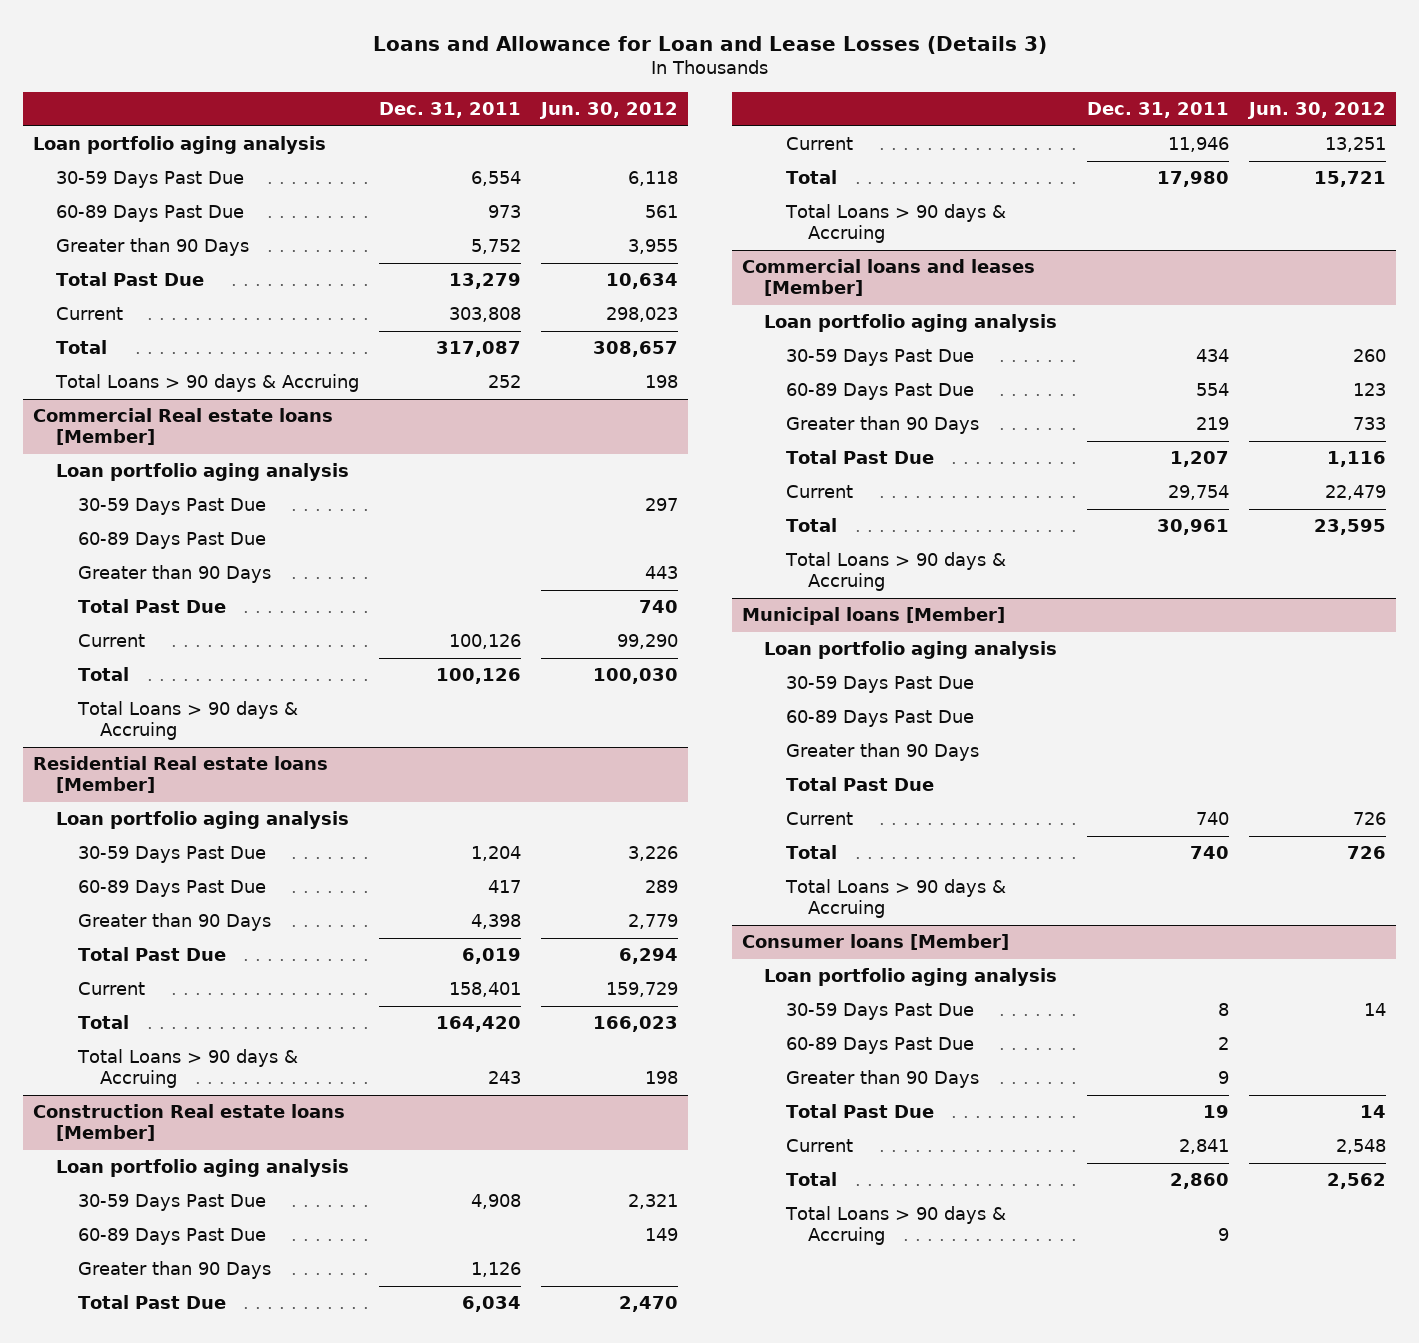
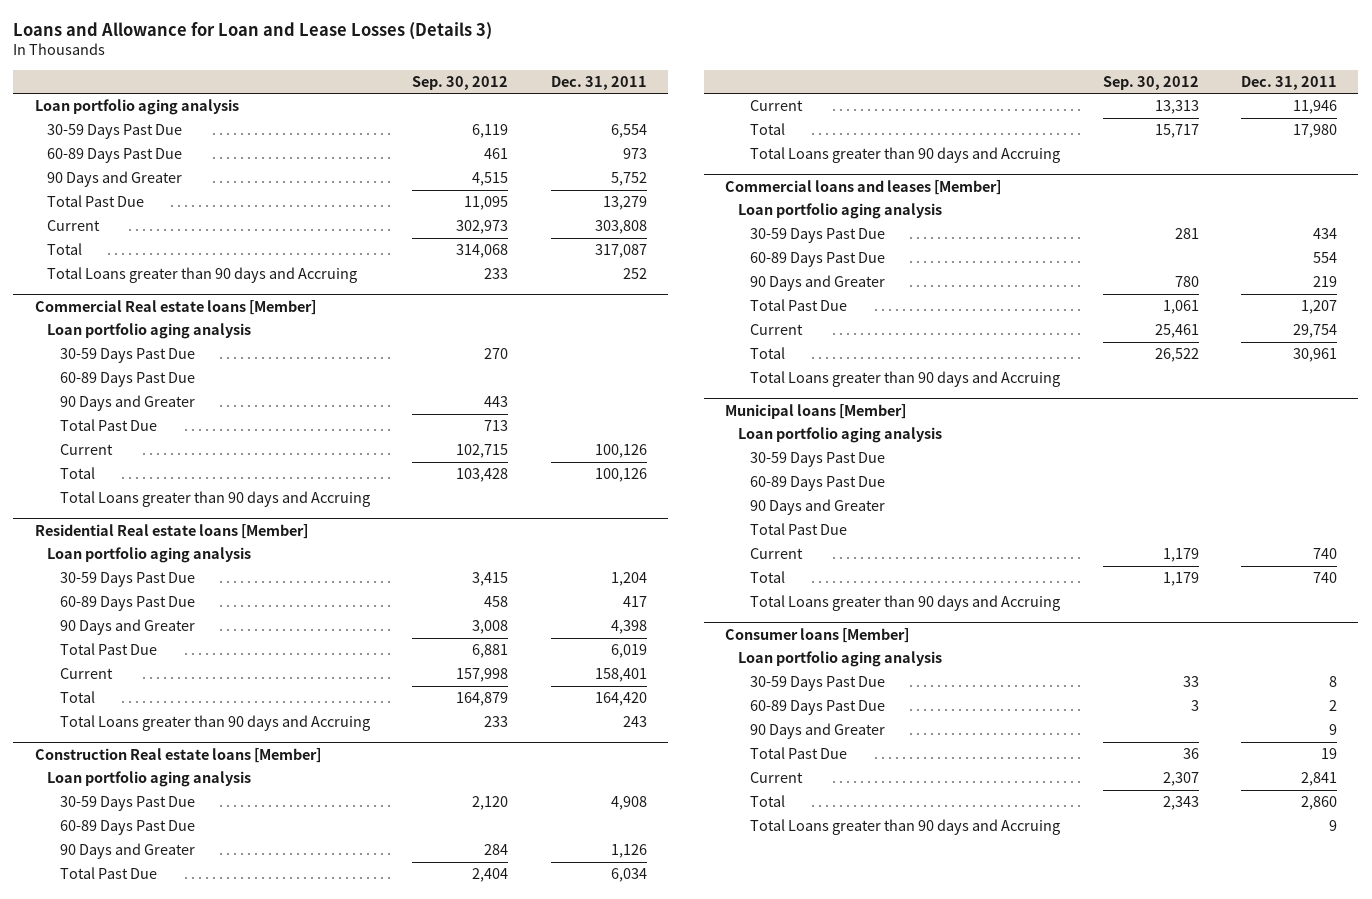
- | Dec. 31, 2011 | Jun. 30, 2012
+ | Sep. 30, 2012 | Dec. 31, 2011
- Greater than 90 Days | 5,752 | 3,955
+ 90 Days and Greater | 4,515 | 5,752
- Total Loans > 90 days & Accruing | 252 | 198
+ Total Loans greater than 90 days and Accruing | 233 | 252
@ Commercial Real estate loans [Member]
- Greater than 90 Days | | 443
+ 90 Days and Greater | 443 |
- Total Loans > 90 days & Accruing
+ Total Loans greater than 90 days and Accruing
@ Residential Real estate loans [Member]
- Greater than 90 Days | 4,398 | 2,779
+ 90 Days and Greater | 3,008 | 4,398
- Total Loans > 90 days & Accruing | 243 | 198
+ Total Loans greater than 90 days and Accruing | 233 | 243
@ Construction Real estate loans [Member]
- Greater than 90 Days | 1,126 |
+ 90 Days and Greater | 284 | 1,126
- Total Loans > 90 days & Accruing
+ Total Loans greater than 90 days and Accruing
@ Commercial loans and leases [Member]
- Greater than 90 Days | 219 | 733
+ 90 Days and Greater | 780 | 219
- Total Loans > 90 days & Accruing
+ Total Loans greater than 90 days and Accruing
@ Municipal loans [Member]
- Greater than 90 Days
+ 90 Days and Greater
- Total Loans > 90 days & Accruing
+ Total Loans greater than 90 days and Accruing
@ Consumer loans [Member]
- Greater than 90 Days | 9 |
+ 90 Days and Greater | | 9
- Total Loans > 90 days & Accruing | 9 |
+ Total Loans greater than 90 days and Accruing | | 9

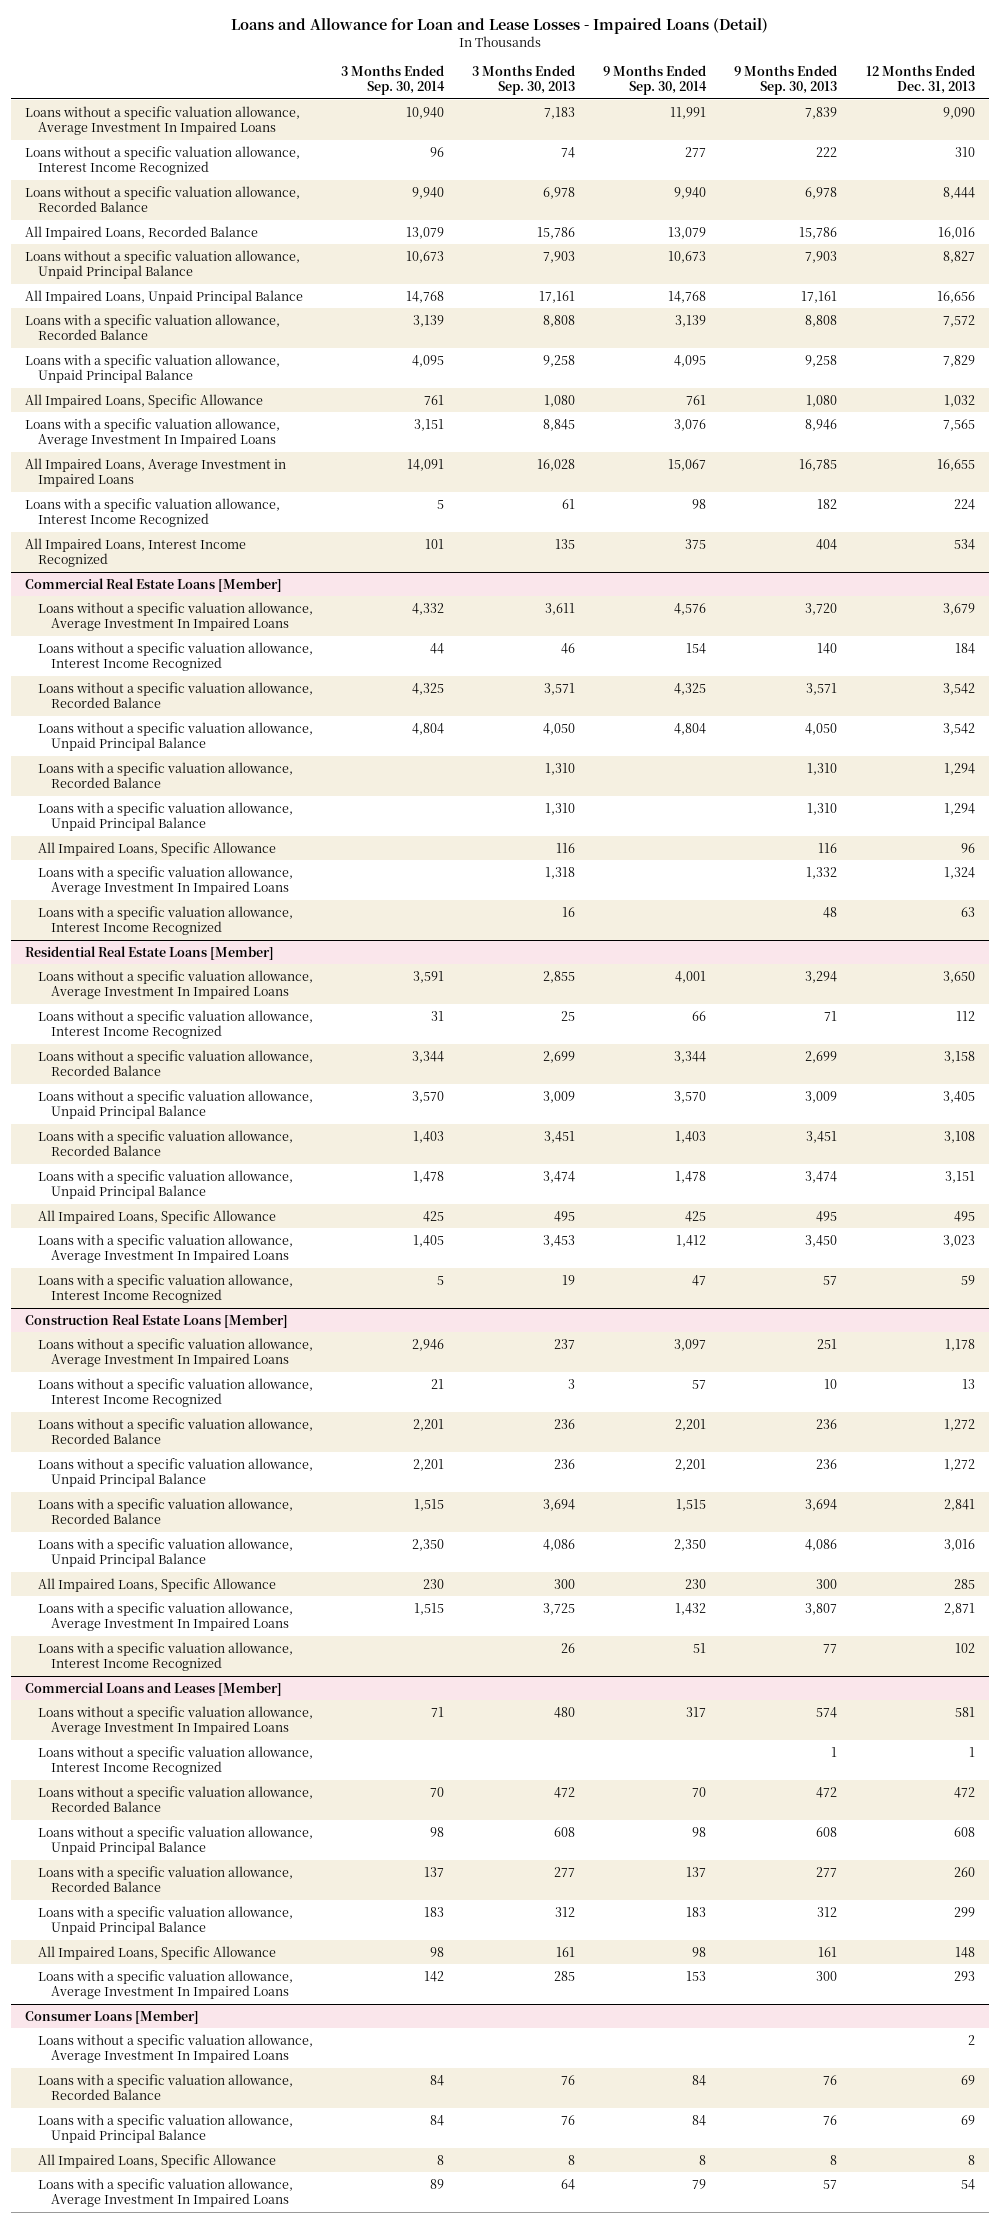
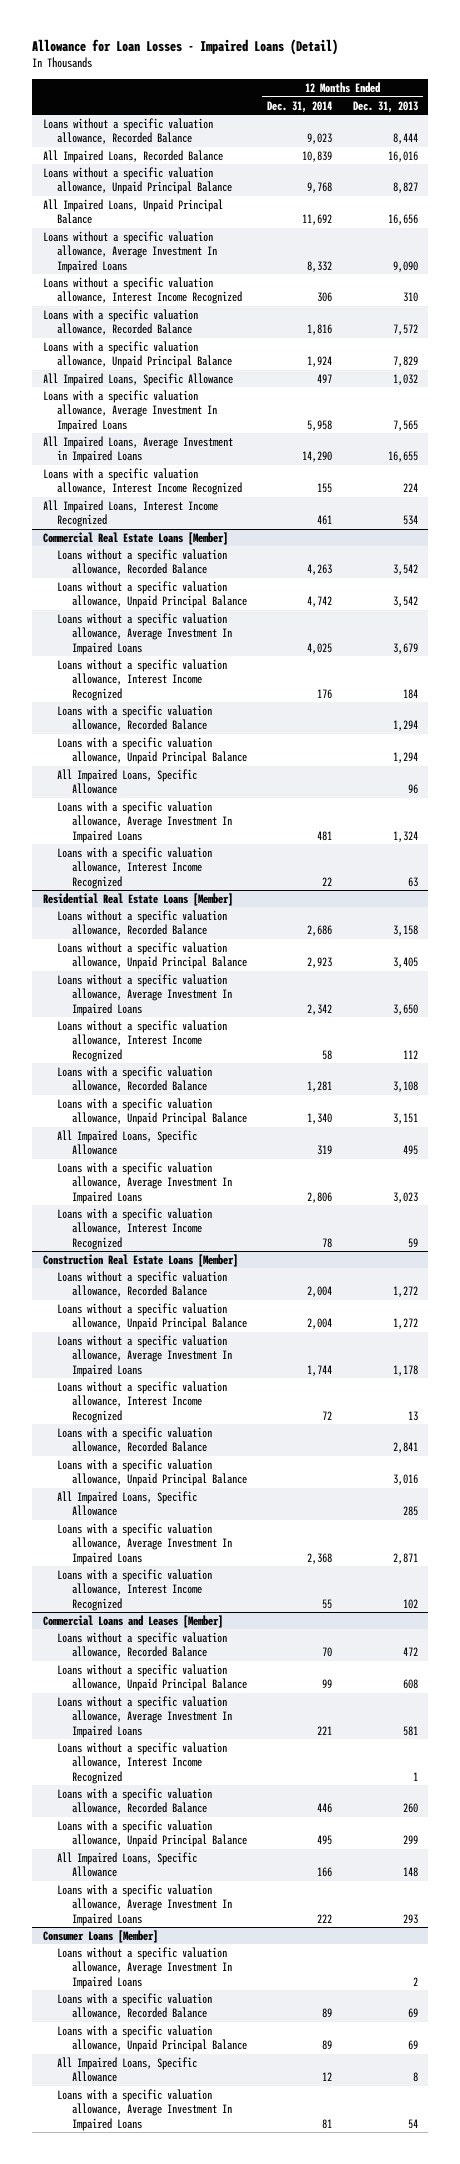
- Loans and Allowance for Loan and Lease Losses - Impaired Loans (Detail)
+ Allowance for Loan Losses - Impaired Loans (Detail)
- | 3 Months Ended Sep. 30, 2014 | 3 Months Ended Sep. 30, 2013 | 9 Months Ended Sep. 30, 2014 | 9 Months Ended Sep. 30, 2013 | 12 Months Ended Dec. 31, 2013
+ | 12 Months Ended Dec. 31, 2014 | 12 Months Ended Dec. 31, 2013
moved down: Loans without a specific valuation allowance, Average Investment In Impaired Loans | 8,332 | 9,090
moved down: Loans without a specific valuation allowance, Interest Income Recognized | 306 | 310
@ Commercial Real Estate Loans [Member]
moved down: Loans without a specific valuation allowance, Average Investment In Impaired Loans | 4,025 | 3,679
moved down: Loans without a specific valuation allowance, Interest Income Recognized | 176 | 184
@ Residential Real Estate Loans [Member]
moved down: Loans without a specific valuation allowance, Average Investment In Impaired Loans | 2,342 | 3,650
moved down: Loans without a specific valuation allowance, Interest Income Recognized | 58 | 112
@ Construction Real Estate Loans [Member]
moved down: Loans without a specific valuation allowance, Average Investment In Impaired Loans | 1,744 | 1,178
moved down: Loans without a specific valuation allowance, Interest Income Recognized | 72 | 13
@ Commercial Loans and Leases [Member]
moved down: Loans without a specific valuation allowance, Average Investment In Impaired Loans | 221 | 581
moved down: Loans without a specific valuation allowance, Interest Income Recognized | | 1

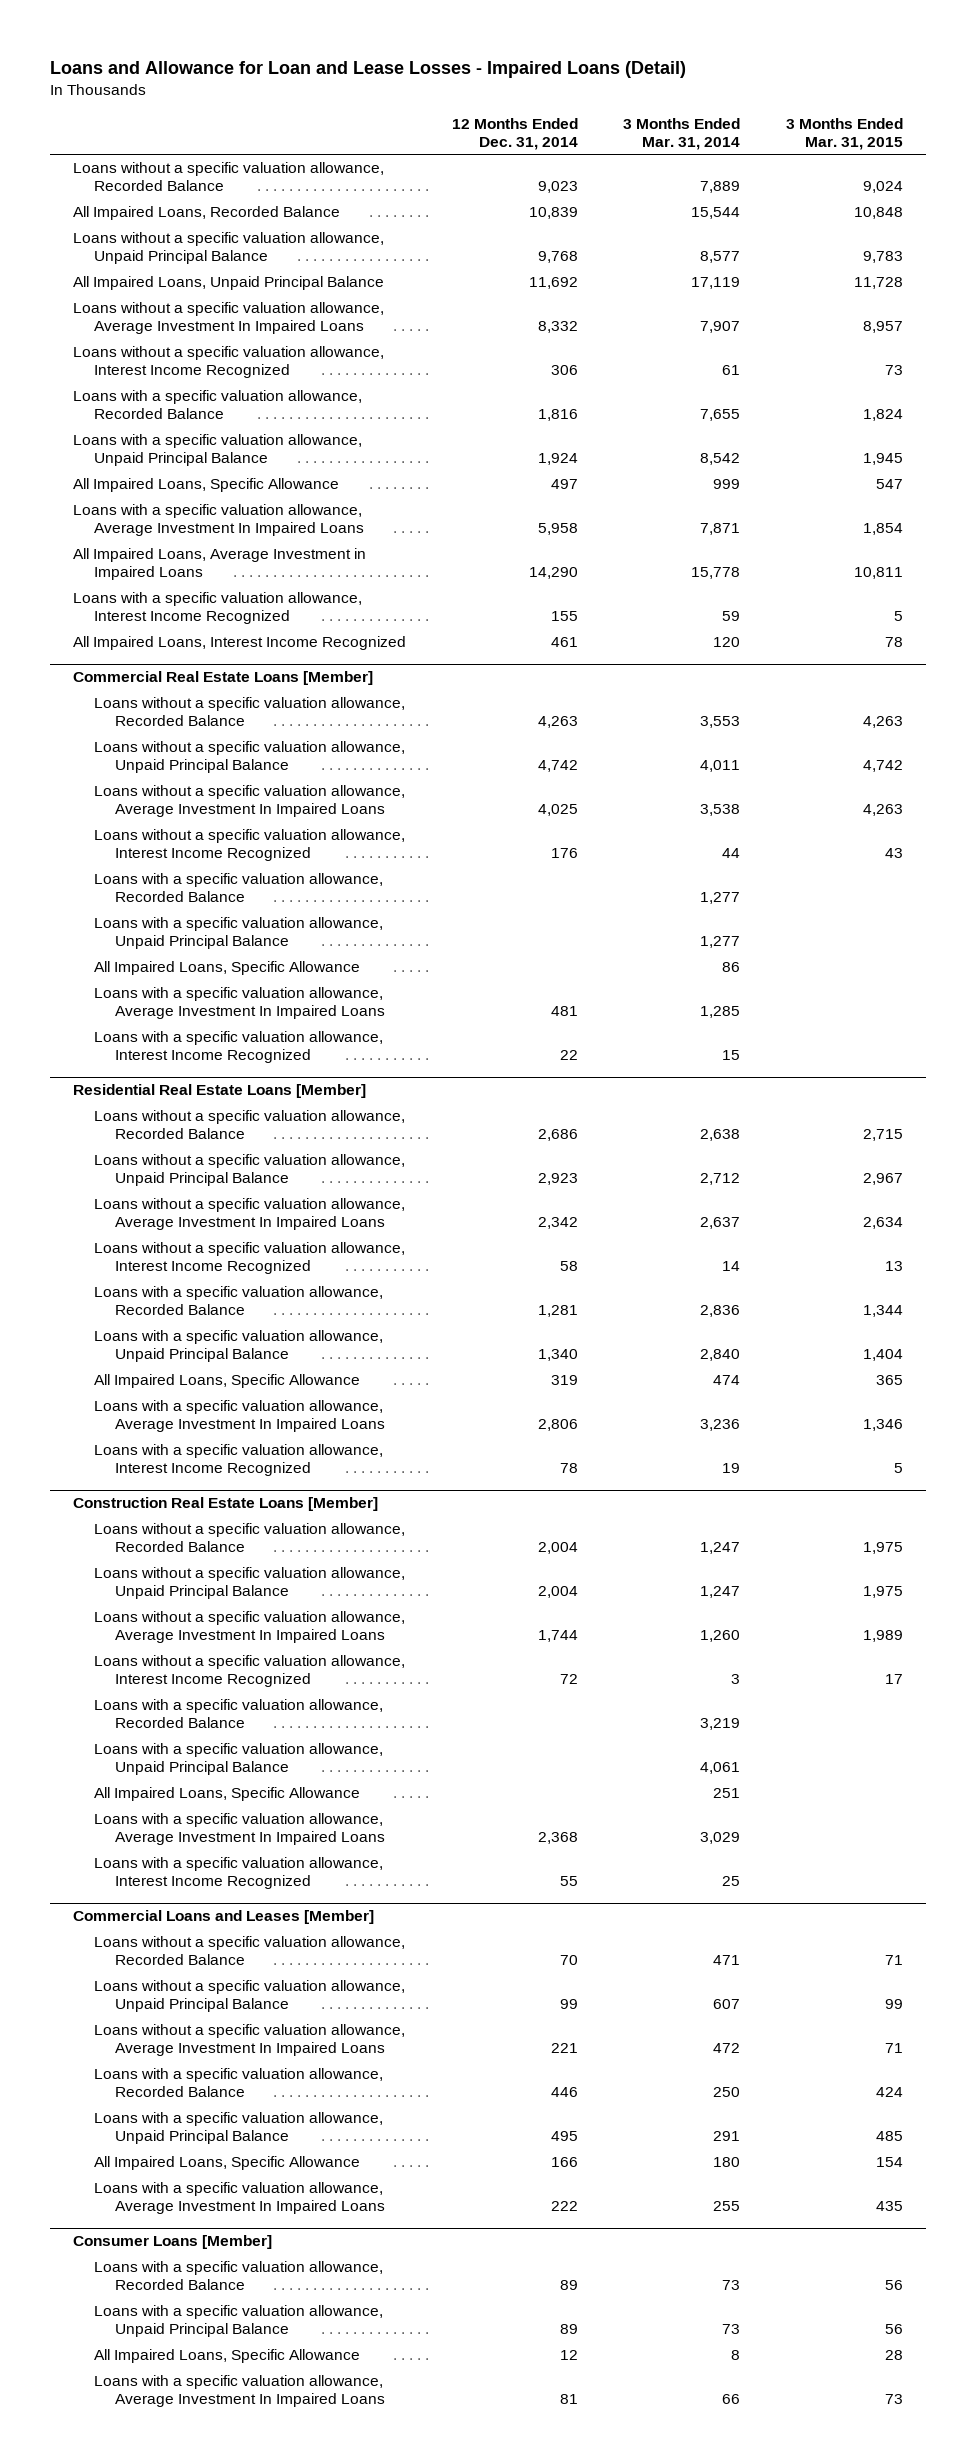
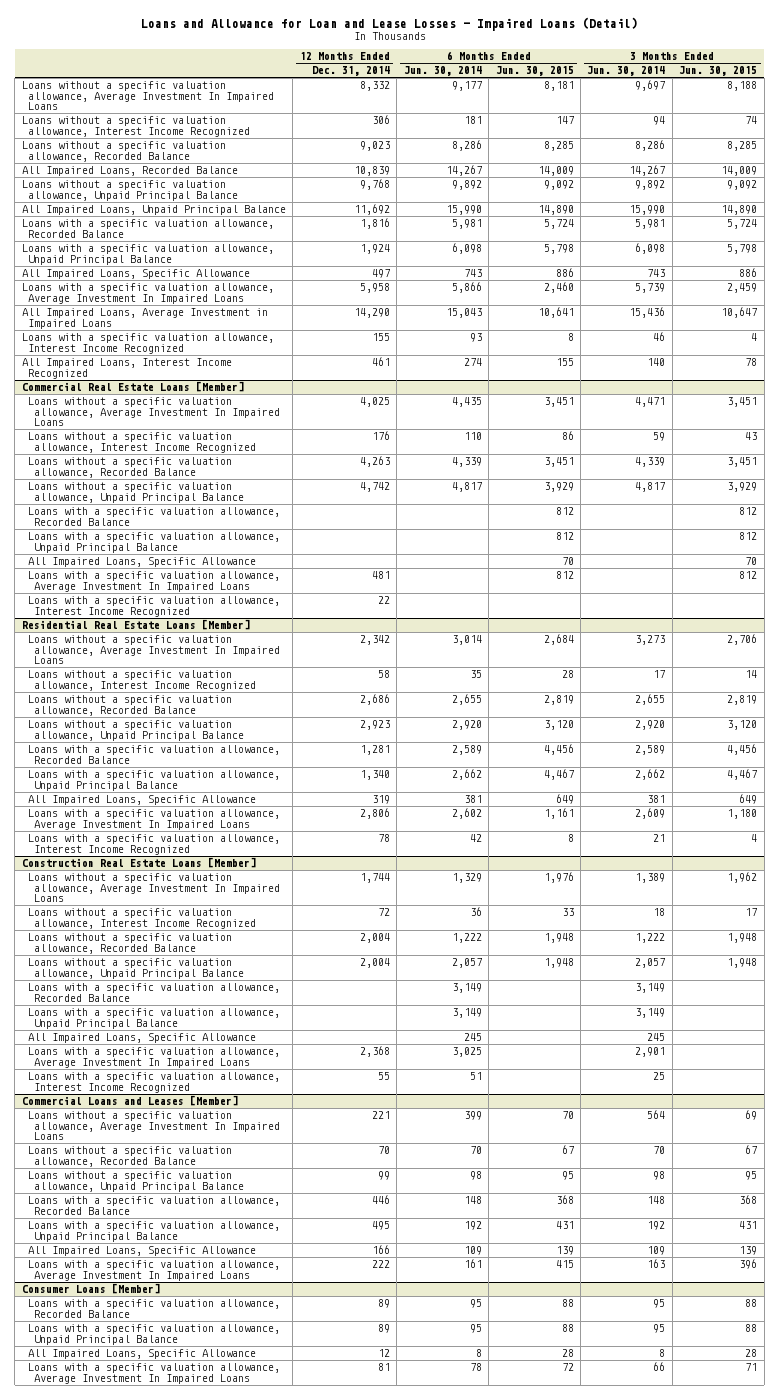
- | 12 Months Ended Dec. 31, 2014 | 3 Months Ended Mar. 31, 2014 | 3 Months Ended Mar. 31, 2015
+ | 12 Months Ended Dec. 31, 2014 | 6 Months Ended Jun. 30, 2014 | 6 Months Ended Jun. 30, 2015 | 3 Months Ended Jun. 30, 2014 | 3 Months Ended Jun. 30, 2015
moved up: Loans without a specific valuation allowance, Average Investment In Impaired Loans | 8,332 | 9,177 | 8,181 | 9,697 | 8,188
moved up: Loans without a specific valuation allowance, Interest Income Recognized | 306 | 181 | 147 | 94 | 74
@ Commercial Real Estate Loans [Member]
moved down: Loans without a specific valuation allowance, Recorded Balance | 4,263 | 4,339 | 3,451 | 4,339 | 3,451
moved down: Loans without a specific valuation allowance, Unpaid Principal Balance | 4,742 | 4,817 | 3,929 | 4,817 | 3,929
@ Residential Real Estate Loans [Member]
moved down: Loans without a specific valuation allowance, Recorded Balance | 2,686 | 2,655 | 2,819 | 2,655 | 2,819
moved down: Loans without a specific valuation allowance, Unpaid Principal Balance | 2,923 | 2,920 | 3,120 | 2,920 | 3,120
@ Construction Real Estate Loans [Member]
moved down: Loans without a specific valuation allowance, Recorded Balance | 2,004 | 1,222 | 1,948 | 1,222 | 1,948
moved down: Loans without a specific valuation allowance, Unpaid Principal Balance | 2,004 | 2,057 | 1,948 | 2,057 | 1,948
@ Commercial Loans and Leases [Member]
moved up: Loans without a specific valuation allowance, Average Investment In Impaired Loans | 221 | 399 | 70 | 564 | 69

